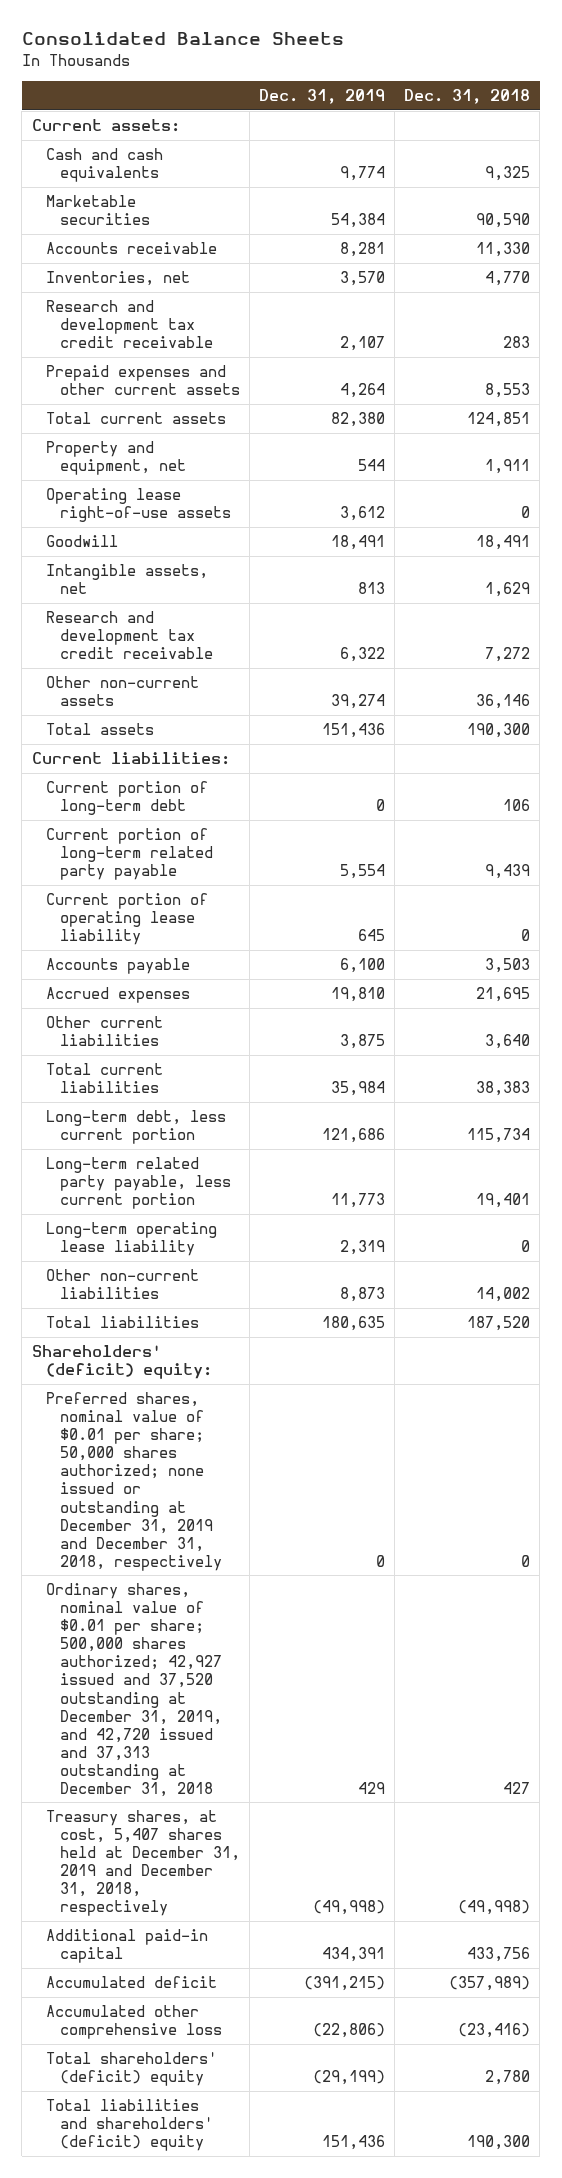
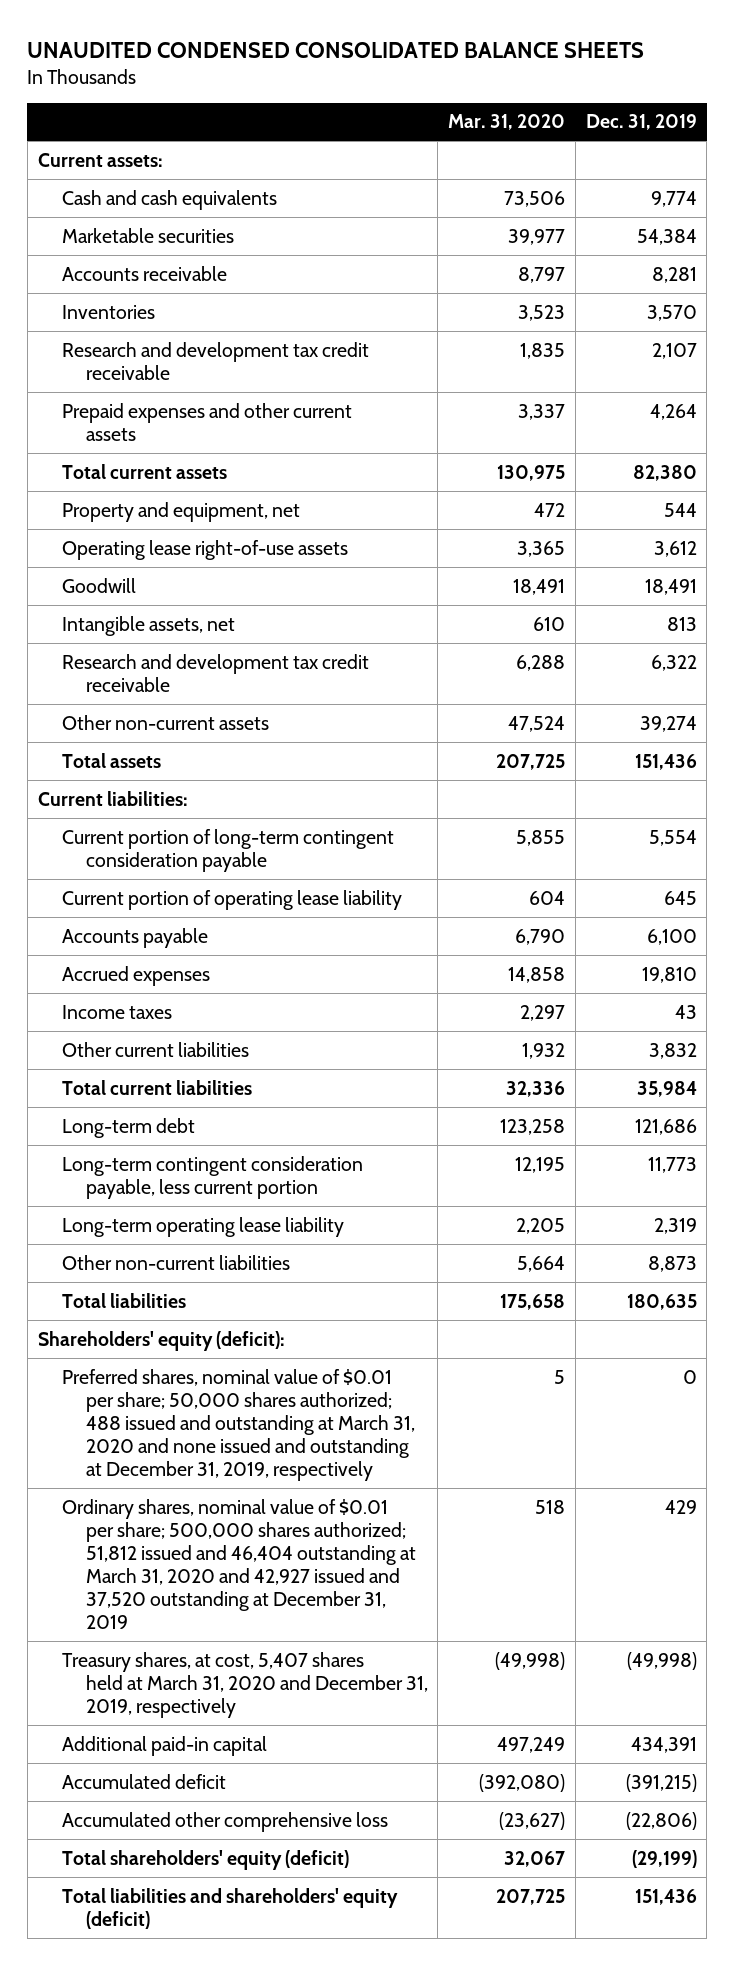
- Consolidated Balance Sheets
+ UNAUDITED CONDENSED CONSOLIDATED BALANCE SHEETS
- | Dec. 31, 2019 | Dec. 31, 2018
+ | Mar. 31, 2020 | Dec. 31, 2019
- Inventories, net | 3,570 | 4,770
+ Inventories | 3,523 | 3,570
- Current portion of long-term debt | 0 | 106
- Current portion of long-term related party payable | 5,554 | 9,439
+ Current portion of long-term contingent consideration payable | 5,855 | 5,554
- Other current liabilities | 3,875 | 3,640
+ Income taxes | 2,297 | 43
+ Other current liabilities | 1,932 | 3,832
- Long-term debt, less current portion | 121,686 | 115,734
- Long-term related party payable, less current portion | 11,773 | 19,401
+ Long-term debt | 123,258 | 121,686
+ Long-term contingent consideration payable, less current portion | 12,195 | 11,773
- Shareholders' (deficit) equity:
- Preferred shares, nominal value of $0.01 per share; 50,000 shares authorized; none issued or outstanding at December 31, 2019 and December 31, 2018, respectively | 0 | 0
- Ordinary shares, nominal value of $0.01 per share; 500,000 shares authorized; 42,927 issued and 37,520 outstanding at December 31, 2019, and 42,720 issued and 37,313 outstanding at December 31, 2018 | 429 | 427
- Treasury shares, at cost, 5,407 shares held at December 31, 2019 and December 31, 2018, respectively | (49,998) | (49,998)
+ Shareholders' equity (deficit):
+ Preferred shares, nominal value of $0.01 per share; 50,000 shares authorized; 488 issued and outstanding at March 31, 2020 and none issued and outstanding at December 31, 2019, respectively | 5 | 0
+ Ordinary shares, nominal value of $0.01 per share; 500,000 shares authorized; 51,812 issued and 46,404 outstanding at March 31, 2020 and 42,927 issued and 37,520 outstanding at December 31, 2019 | 518 | 429
+ Treasury shares, at cost, 5,407 shares held at March 31, 2020 and December 31, 2019, respectively | (49,998) | (49,998)
- Total shareholders' (deficit) equity | (29,199) | 2,780
- Total liabilities and shareholders' (deficit) equity | 151,436 | 190,300
+ Total shareholders' equity (deficit) | 32,067 | (29,199)
+ Total liabilities and shareholders' equity (deficit) | 207,725 | 151,436

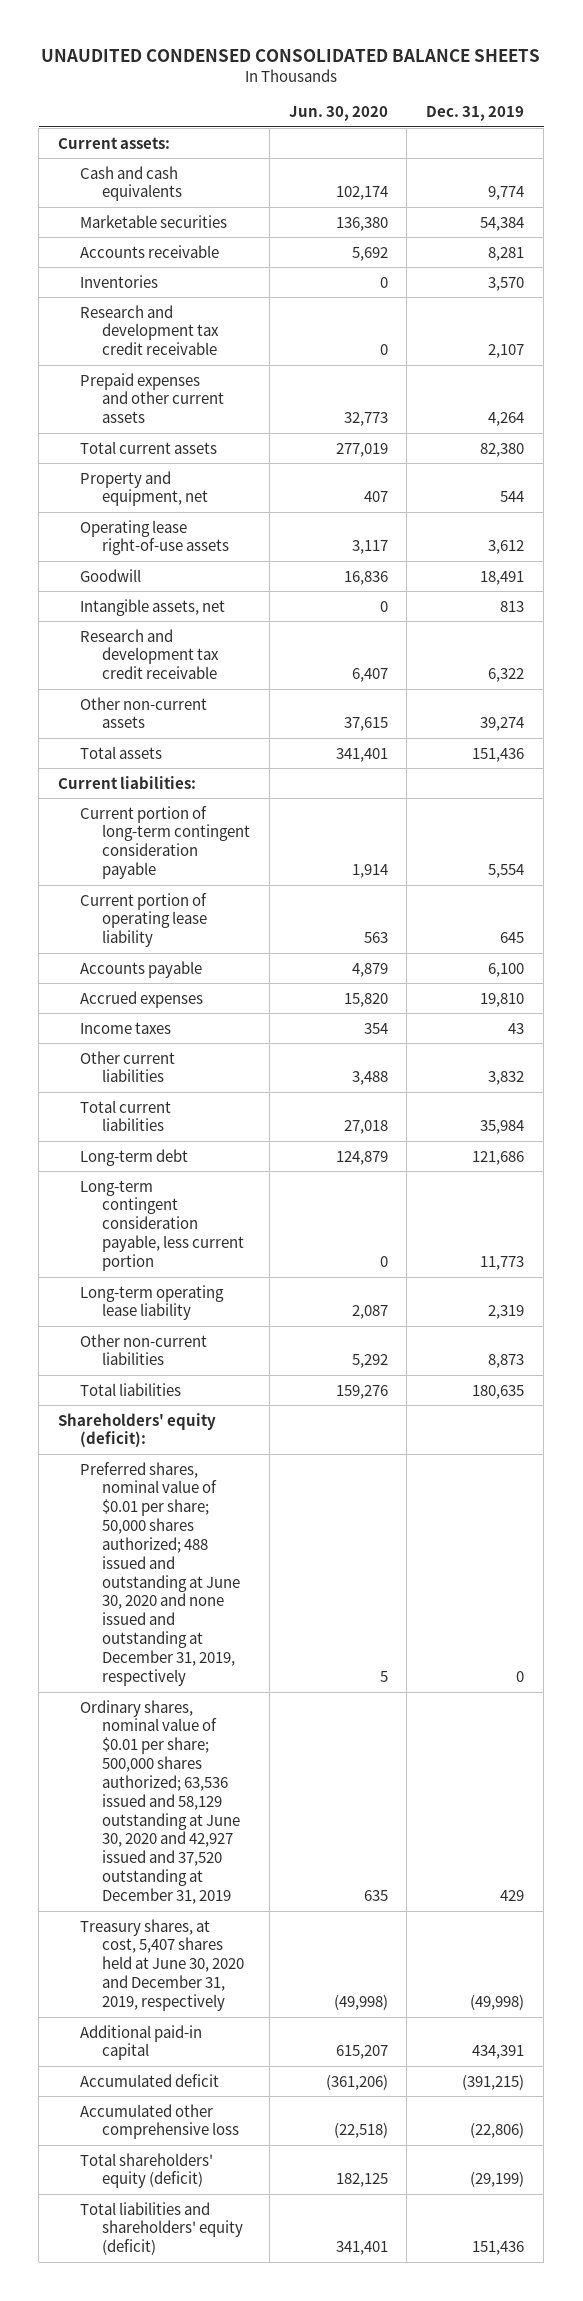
- | Mar. 31, 2020 | Dec. 31, 2019
+ | Jun. 30, 2020 | Dec. 31, 2019
- Preferred shares, nominal value of $0.01 per share; 50,000 shares authorized; 488 issued and outstanding at March 31, 2020 and none issued and outstanding at December 31, 2019, respectively | 5 | 0
- Ordinary shares, nominal value of $0.01 per share; 500,000 shares authorized; 51,812 issued and 46,404 outstanding at March 31, 2020 and 42,927 issued and 37,520 outstanding at December 31, 2019 | 518 | 429
- Treasury shares, at cost, 5,407 shares held at March 31, 2020 and December 31, 2019, respectively | (49,998) | (49,998)
+ Preferred shares, nominal value of $0.01 per share; 50,000 shares authorized; 488 issued and outstanding at June 30, 2020 and none issued and outstanding at December 31, 2019, respectively | 5 | 0
+ Ordinary shares, nominal value of $0.01 per share; 500,000 shares authorized; 63,536 issued and 58,129 outstanding at June 30, 2020 and 42,927 issued and 37,520 outstanding at December 31, 2019 | 635 | 429
+ Treasury shares, at cost, 5,407 shares held at June 30, 2020 and December 31, 2019, respectively | (49,998) | (49,998)

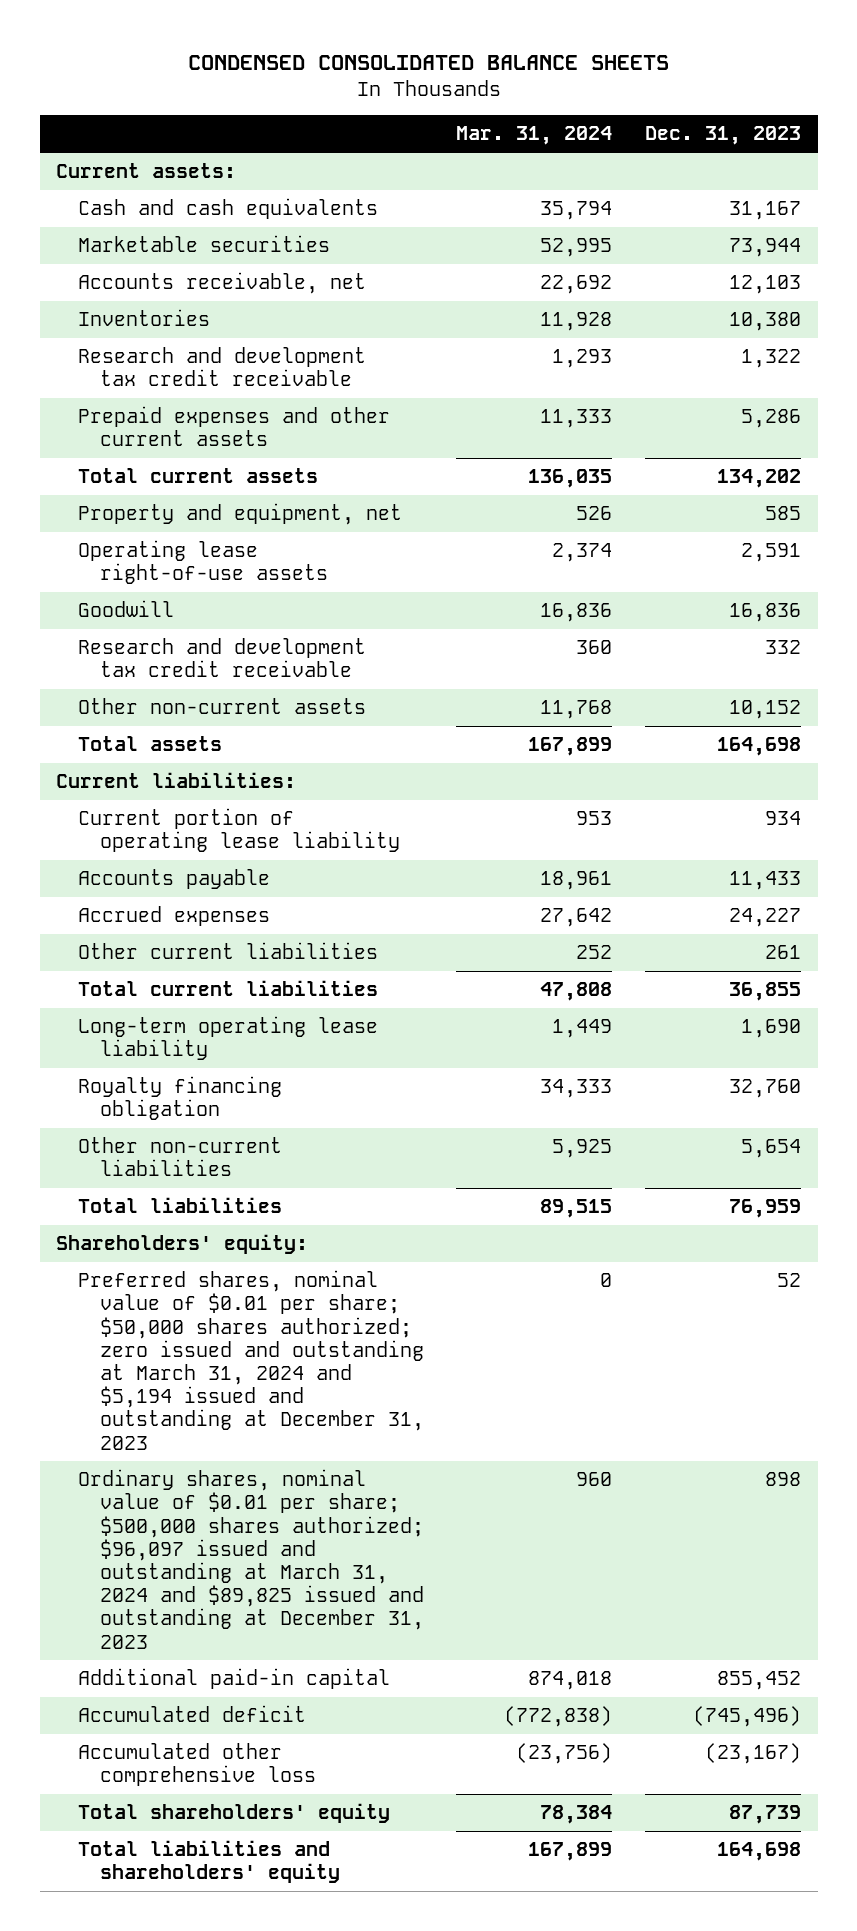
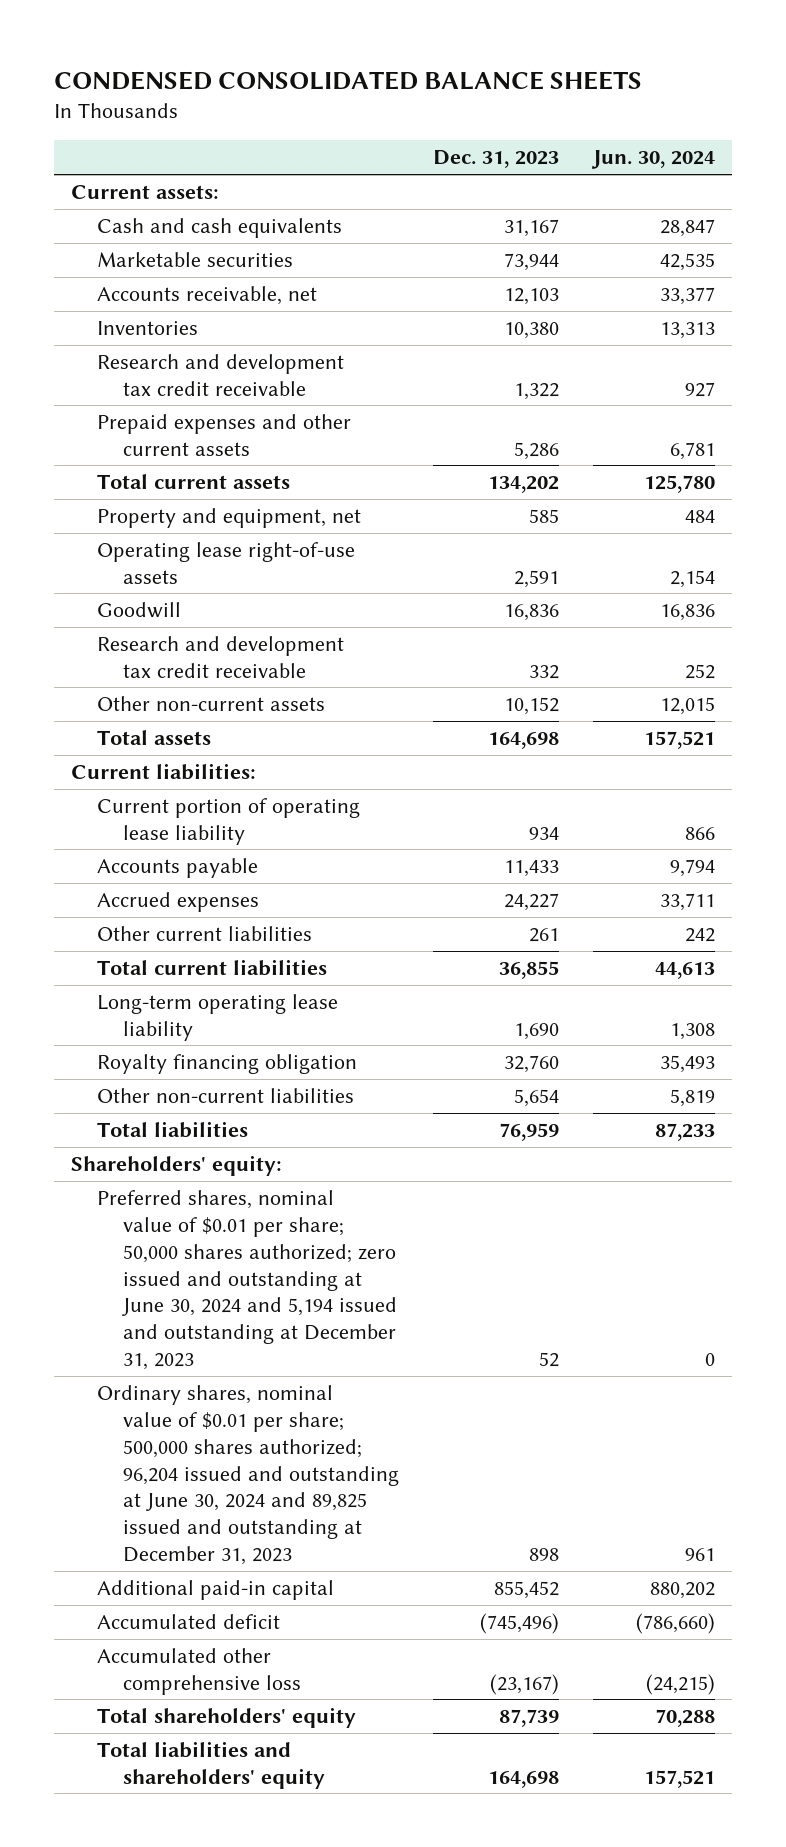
- | Mar. 31, 2024 | Dec. 31, 2023
+ | Dec. 31, 2023 | Jun. 30, 2024
- Preferred shares, nominal value of $0.01 per share; $50,000 shares authorized; zero issued and outstanding at March 31, 2024 and $5,194 issued and outstanding at December 31, 2023 | 0 | 52
- Ordinary shares, nominal value of $0.01 per share; $500,000 shares authorized; $96,097 issued and outstanding at March 31, 2024 and $89,825 issued and outstanding at December 31, 2023 | 960 | 898
+ Preferred shares, nominal value of $0.01 per share; 50,000 shares authorized; zero issued and outstanding at June 30, 2024 and 5,194 issued and outstanding at December 31, 2023 | 52 | 0
+ Ordinary shares, nominal value of $0.01 per share; 500,000 shares authorized; 96,204 issued and outstanding at June 30, 2024 and 89,825 issued and outstanding at December 31, 2023 | 898 | 961

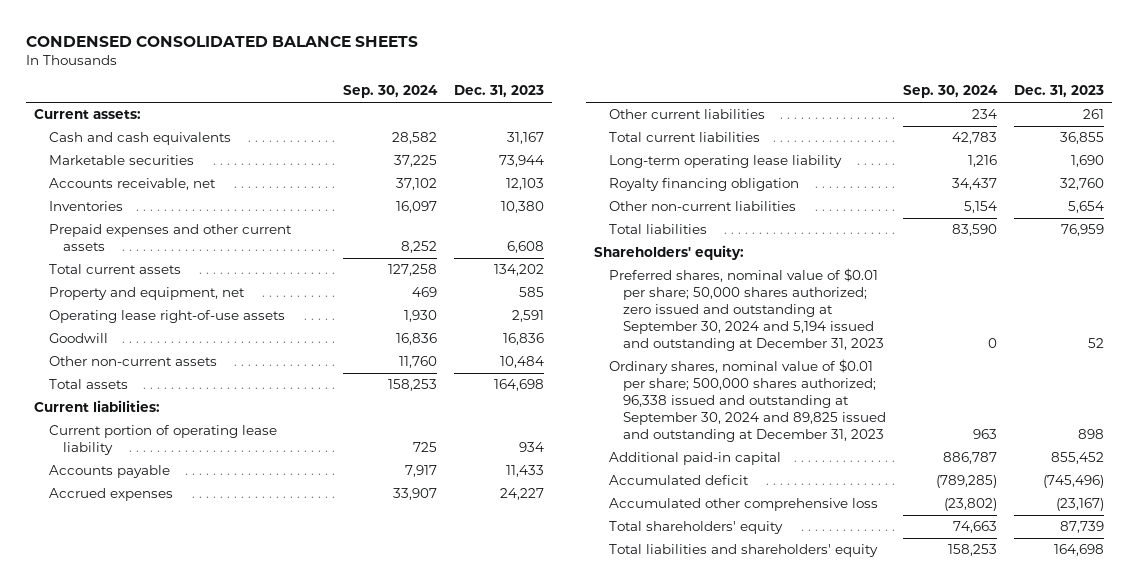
- | Dec. 31, 2023 | Jun. 30, 2024
+ | Sep. 30, 2024 | Dec. 31, 2023
- Research and development tax credit receivable | 1,322 | 927
- Prepaid expenses and other current assets | 5,286 | 6,781
+ Prepaid expenses and other current assets | 8,252 | 6,608
- Research and development tax credit receivable | 332 | 252
- Other non-current assets | 10,152 | 12,015
+ Other non-current assets | 11,760 | 10,484
- Preferred shares, nominal value of $0.01 per share; 50,000 shares authorized; zero issued and outstanding at June 30, 2024 and 5,194 issued and outstanding at December 31, 2023 | 52 | 0
- Ordinary shares, nominal value of $0.01 per share; 500,000 shares authorized; 96,204 issued and outstanding at June 30, 2024 and 89,825 issued and outstanding at December 31, 2023 | 898 | 961
+ Preferred shares, nominal value of $0.01 per share; 50,000 shares authorized; zero issued and outstanding at September 30, 2024 and 5,194 issued and outstanding at December 31, 2023 | 0 | 52
+ Ordinary shares, nominal value of $0.01 per share; 500,000 shares authorized; 96,338 issued and outstanding at September 30, 2024 and 89,825 issued and outstanding at December 31, 2023 | 963 | 898

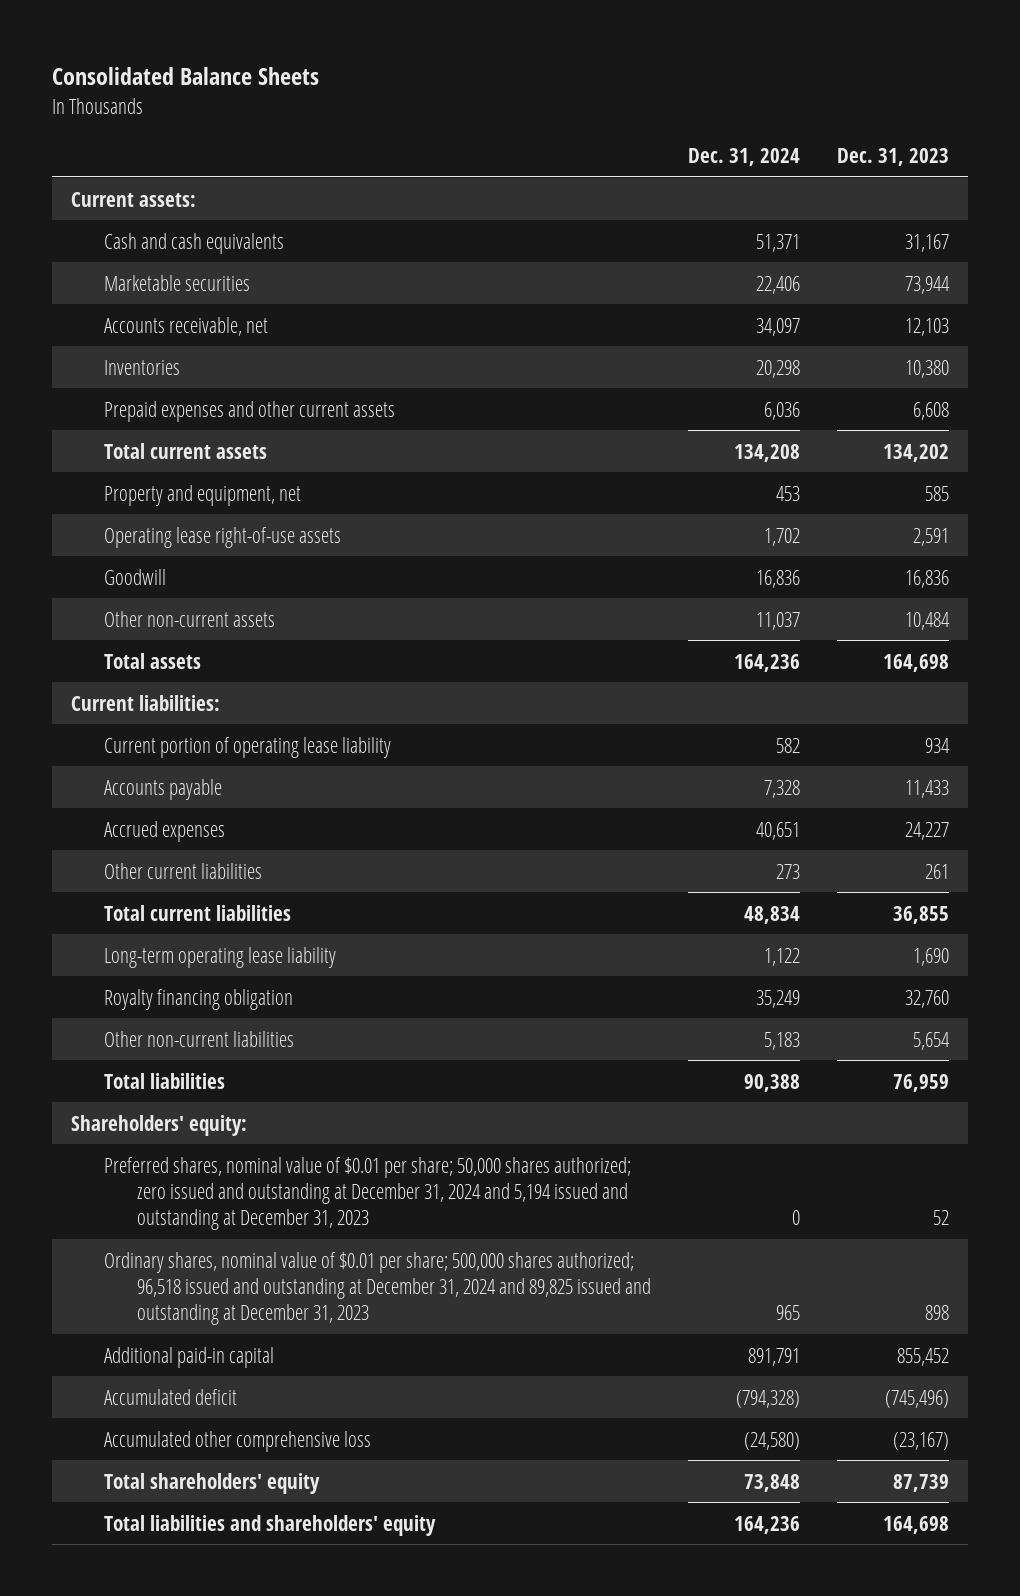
- CONDENSED CONSOLIDATED BALANCE SHEETS
+ Consolidated Balance Sheets
- | Sep. 30, 2024 | Dec. 31, 2023
+ | Dec. 31, 2024 | Dec. 31, 2023
- Preferred shares, nominal value of $0.01 per share; 50,000 shares authorized; zero issued and outstanding at September 30, 2024 and 5,194 issued and outstanding at December 31, 2023 | 0 | 52
- Ordinary shares, nominal value of $0.01 per share; 500,000 shares authorized; 96,338 issued and outstanding at September 30, 2024 and 89,825 issued and outstanding at December 31, 2023 | 963 | 898
+ Preferred shares, nominal value of $0.01 per share; 50,000 shares authorized; zero issued and outstanding at December 31, 2024 and 5,194 issued and outstanding at December 31, 2023 | 0 | 52
+ Ordinary shares, nominal value of $0.01 per share; 500,000 shares authorized; 96,518 issued and outstanding at December 31, 2024 and 89,825 issued and outstanding at December 31, 2023 | 965 | 898

